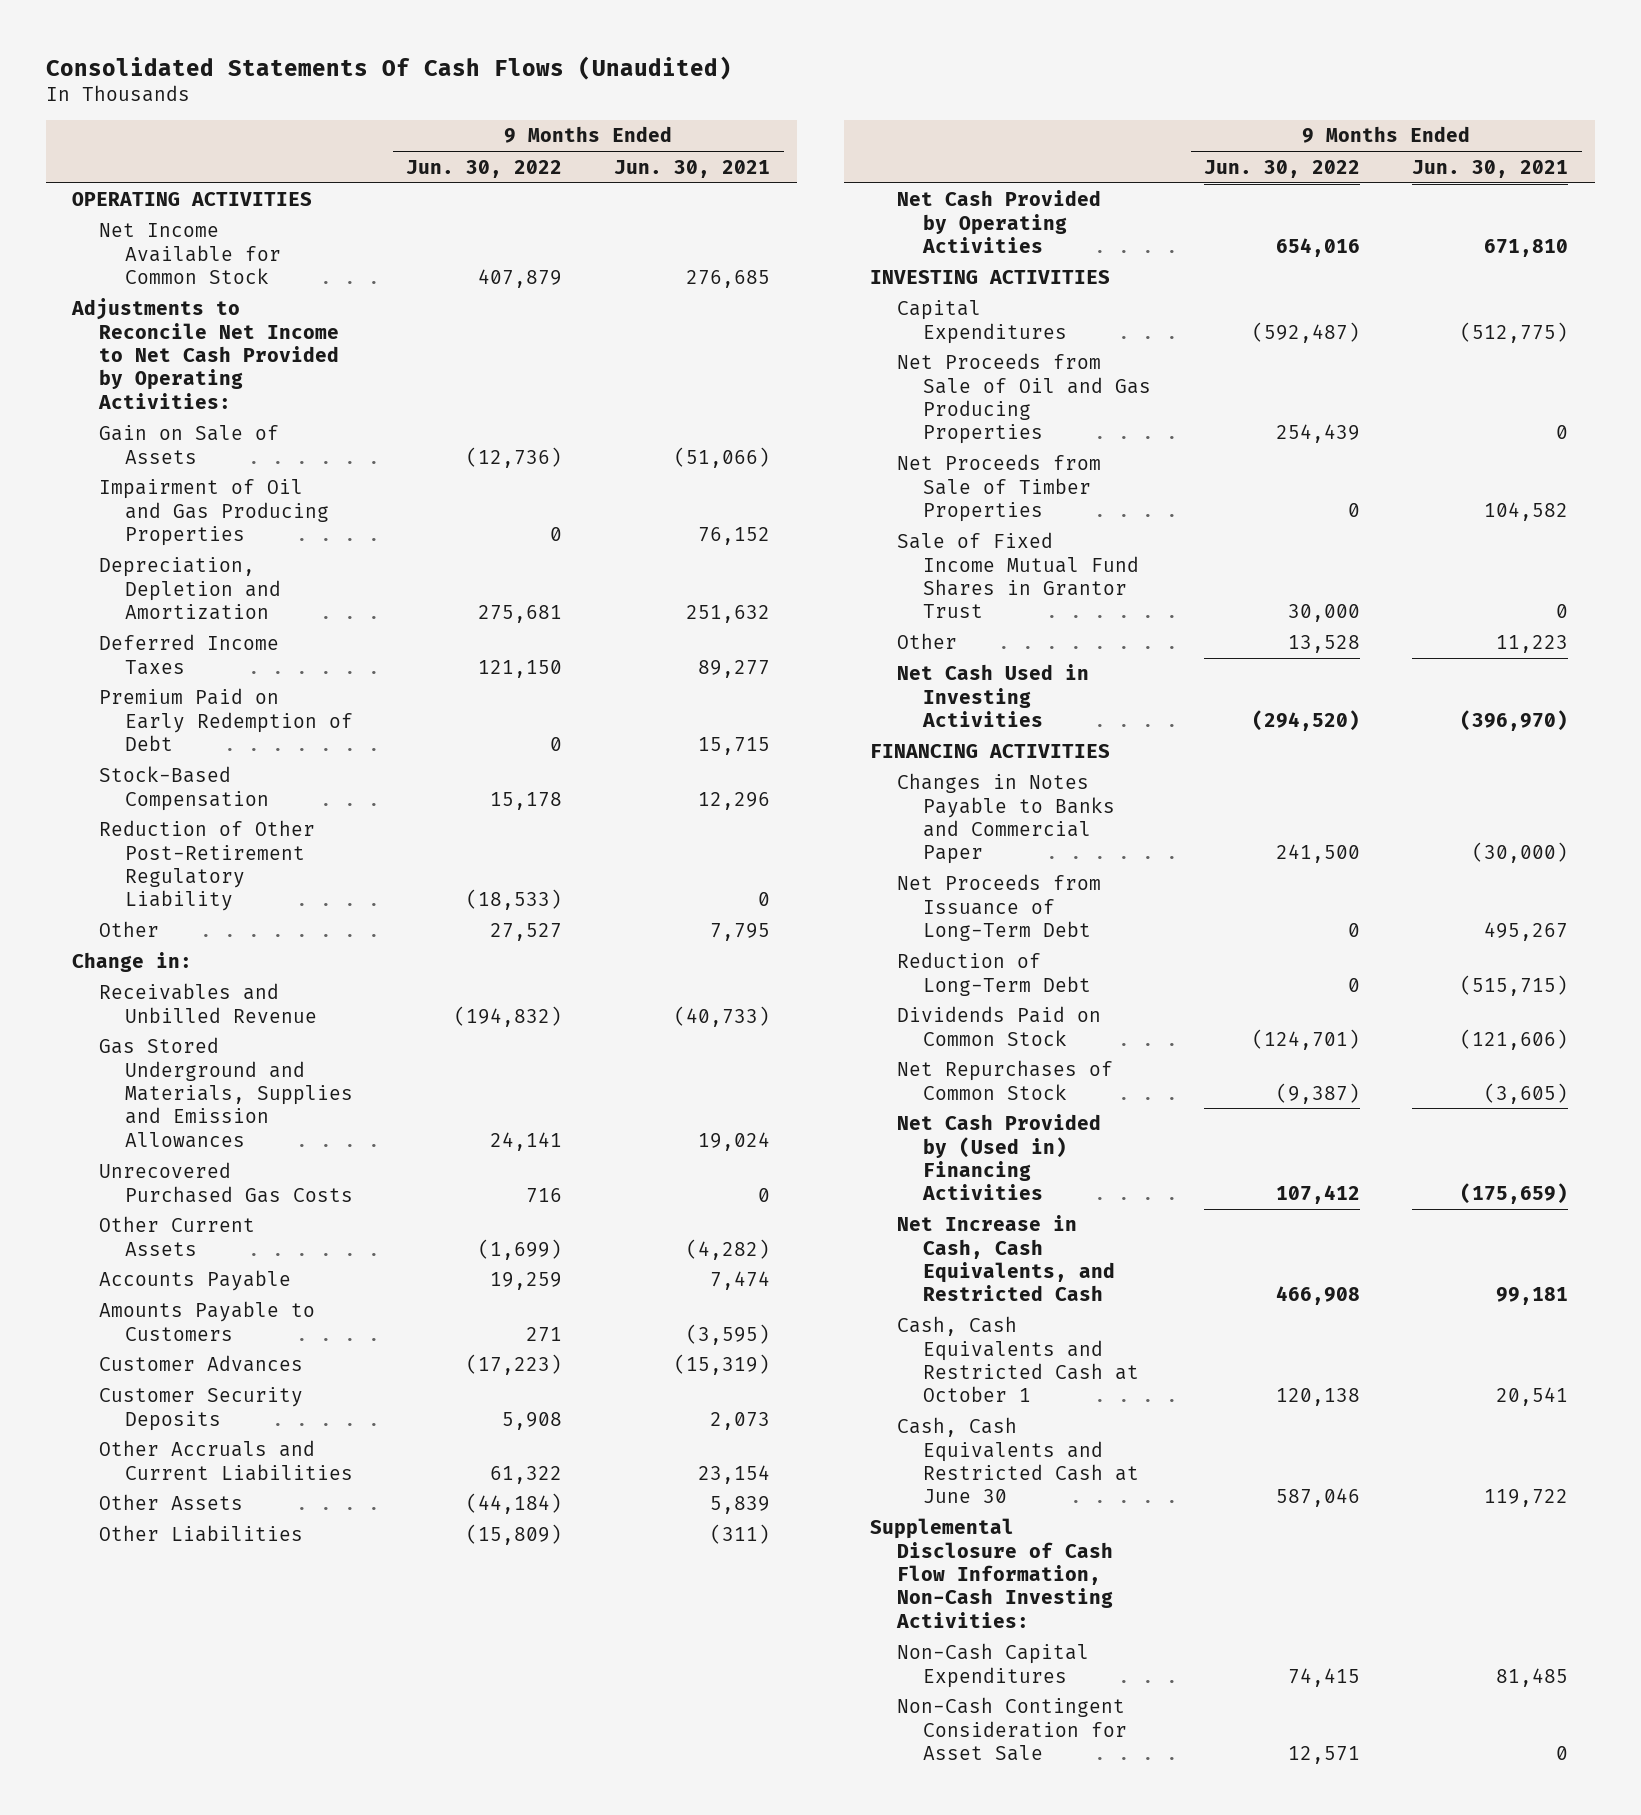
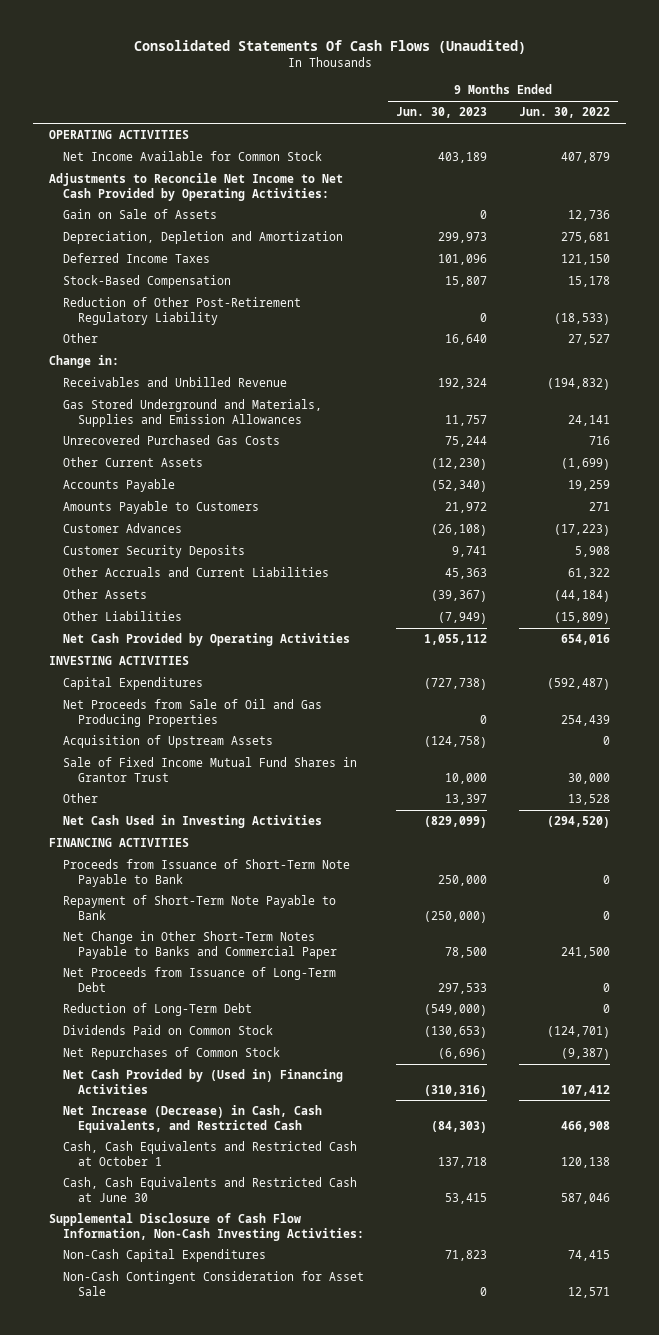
- | 9 Months Ended Jun. 30, 2022 | 9 Months Ended Jun. 30, 2021
+ | 9 Months Ended Jun. 30, 2023 | 9 Months Ended Jun. 30, 2022
- Gain on Sale of Assets | (12,736) | (51,066)
- Impairment of Oil and Gas Producing Properties | 0 | 76,152
+ Gain on Sale of Assets | 0 | 12,736
- Premium Paid on Early Redemption of Debt | 0 | 15,715
- Net Proceeds from Sale of Timber Properties | 0 | 104,582
+ Acquisition of Upstream Assets | (124,758) | 0
- Changes in Notes Payable to Banks and Commercial Paper | 241,500 | (30,000)
+ Proceeds from Issuance of Short-Term Note Payable to Bank | 250,000 | 0
+ Repayment of Short-Term Note Payable to Bank | (250,000) | 0
+ Net Change in Other Short-Term Notes Payable to Banks and Commercial Paper | 78,500 | 241,500
- Net Increase in Cash, Cash Equivalents, and Restricted Cash | 466,908 | 99,181
+ Net Increase (Decrease) in Cash, Cash Equivalents, and Restricted Cash | (84,303) | 466,908

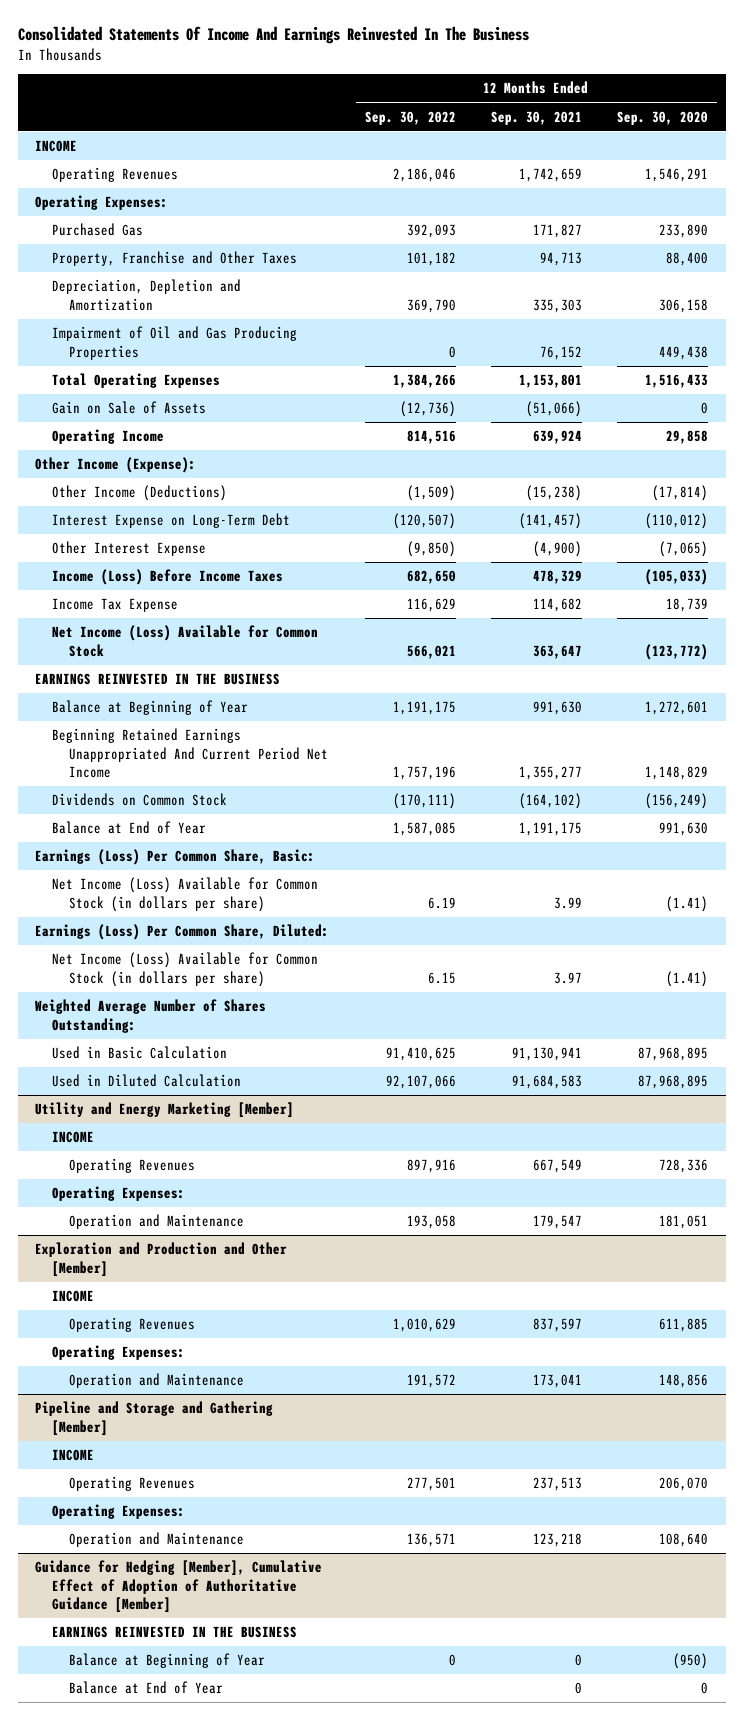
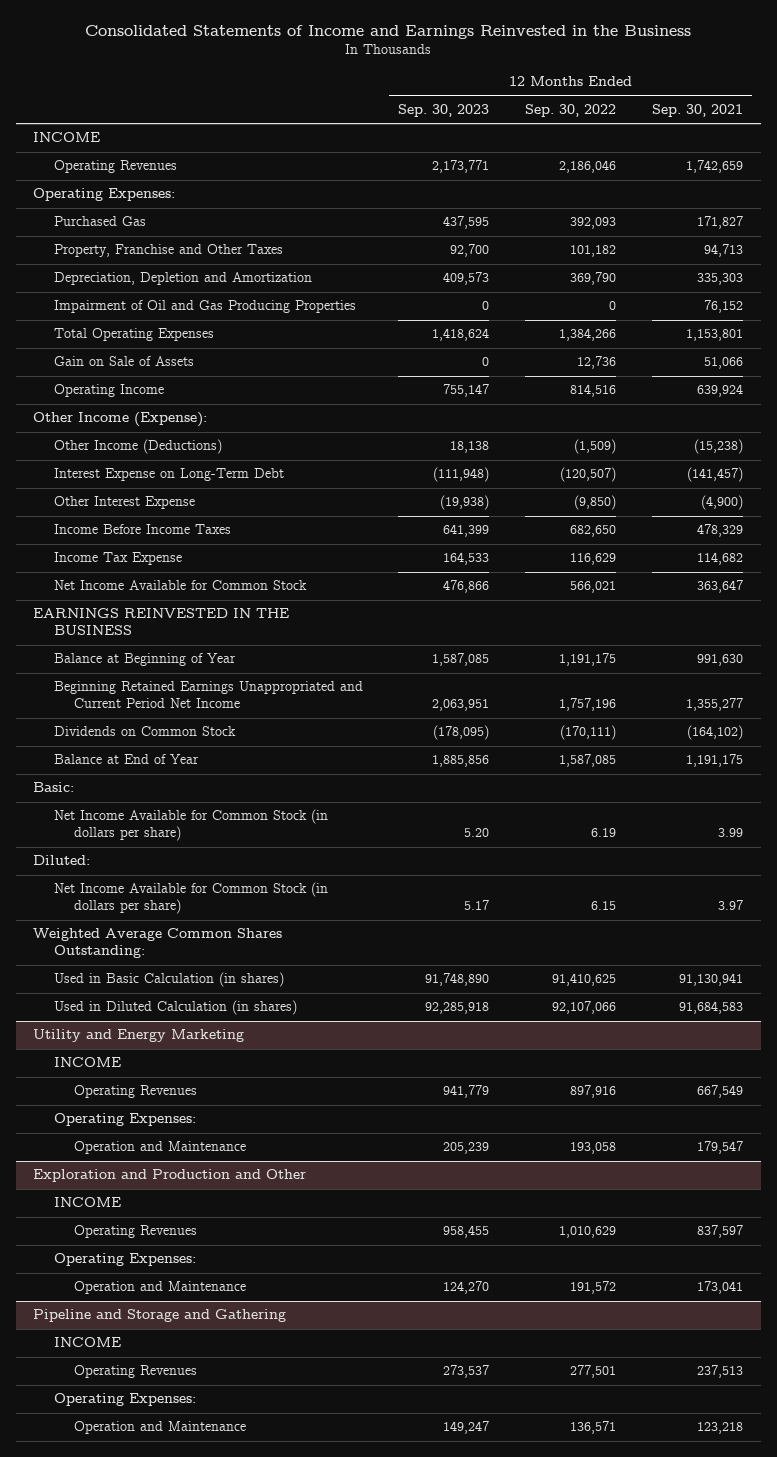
- Consolidated Statements Of Income And Earnings Reinvested In The Business
+ Consolidated Statements of Income and Earnings Reinvested in the Business
- | 12 Months Ended Sep. 30, 2022 | 12 Months Ended Sep. 30, 2021 | 12 Months Ended Sep. 30, 2020
+ | 12 Months Ended Sep. 30, 2023 | 12 Months Ended Sep. 30, 2022 | 12 Months Ended Sep. 30, 2021
- Gain on Sale of Assets | (12,736) | (51,066) | 0
+ Gain on Sale of Assets | 0 | 12,736 | 51,066
- Income (Loss) Before Income Taxes | 682,650 | 478,329 | (105,033)
+ Income Before Income Taxes | 641,399 | 682,650 | 478,329
- Net Income (Loss) Available for Common Stock | 566,021 | 363,647 | (123,772)
+ Net Income Available for Common Stock | 476,866 | 566,021 | 363,647
- Beginning Retained Earnings Unappropriated And Current Period Net Income | 1,757,196 | 1,355,277 | 1,148,829
+ Beginning Retained Earnings Unappropriated and Current Period Net Income | 2,063,951 | 1,757,196 | 1,355,277
- Earnings (Loss) Per Common Share, Basic:
- Net Income (Loss) Available for Common Stock (in dollars per share) | 6.19 | 3.99 | (1.41)
- Earnings (Loss) Per Common Share, Diluted:
- Net Income (Loss) Available for Common Stock (in dollars per share) | 6.15 | 3.97 | (1.41)
- Weighted Average Number of Shares Outstanding:
- Used in Basic Calculation | 91,410,625 | 91,130,941 | 87,968,895
- Used in Diluted Calculation | 92,107,066 | 91,684,583 | 87,968,895
- Utility and Energy Marketing [Member]
+ Basic:
+ Net Income Available for Common Stock (in dollars per share) | 5.20 | 6.19 | 3.99
+ Diluted:
+ Net Income Available for Common Stock (in dollars per share) | 5.17 | 6.15 | 3.97
+ Weighted Average Common Shares Outstanding:
+ Used in Basic Calculation (in shares) | 91,748,890 | 91,410,625 | 91,130,941
+ Used in Diluted Calculation (in shares) | 92,285,918 | 92,107,066 | 91,684,583
+ Utility and Energy Marketing
- Exploration and Production and Other [Member]
+ Exploration and Production and Other
- Pipeline and Storage and Gathering [Member]
+ Pipeline and Storage and Gathering
- Guidance for Hedging [Member], Cumulative Effect of Adoption of Authoritative Guidance [Member]
- EARNINGS REINVESTED IN THE BUSINESS
- Balance at Beginning of Year | 0 | 0 | (950)
- Balance at End of Year | | 0 | 0

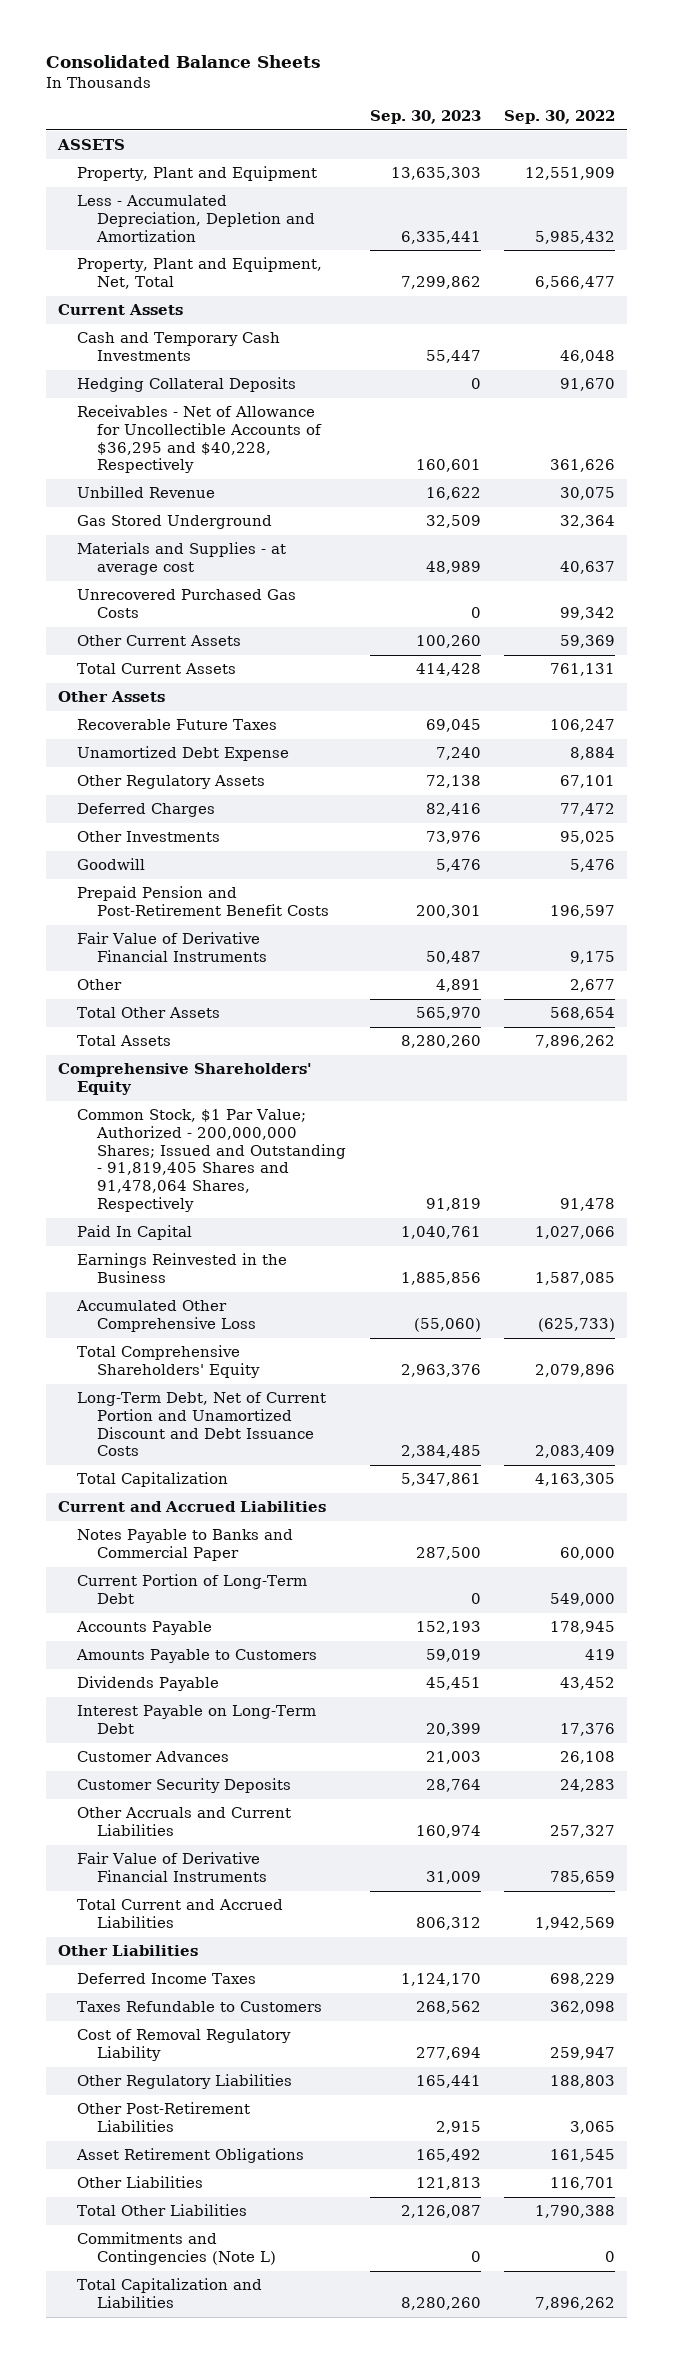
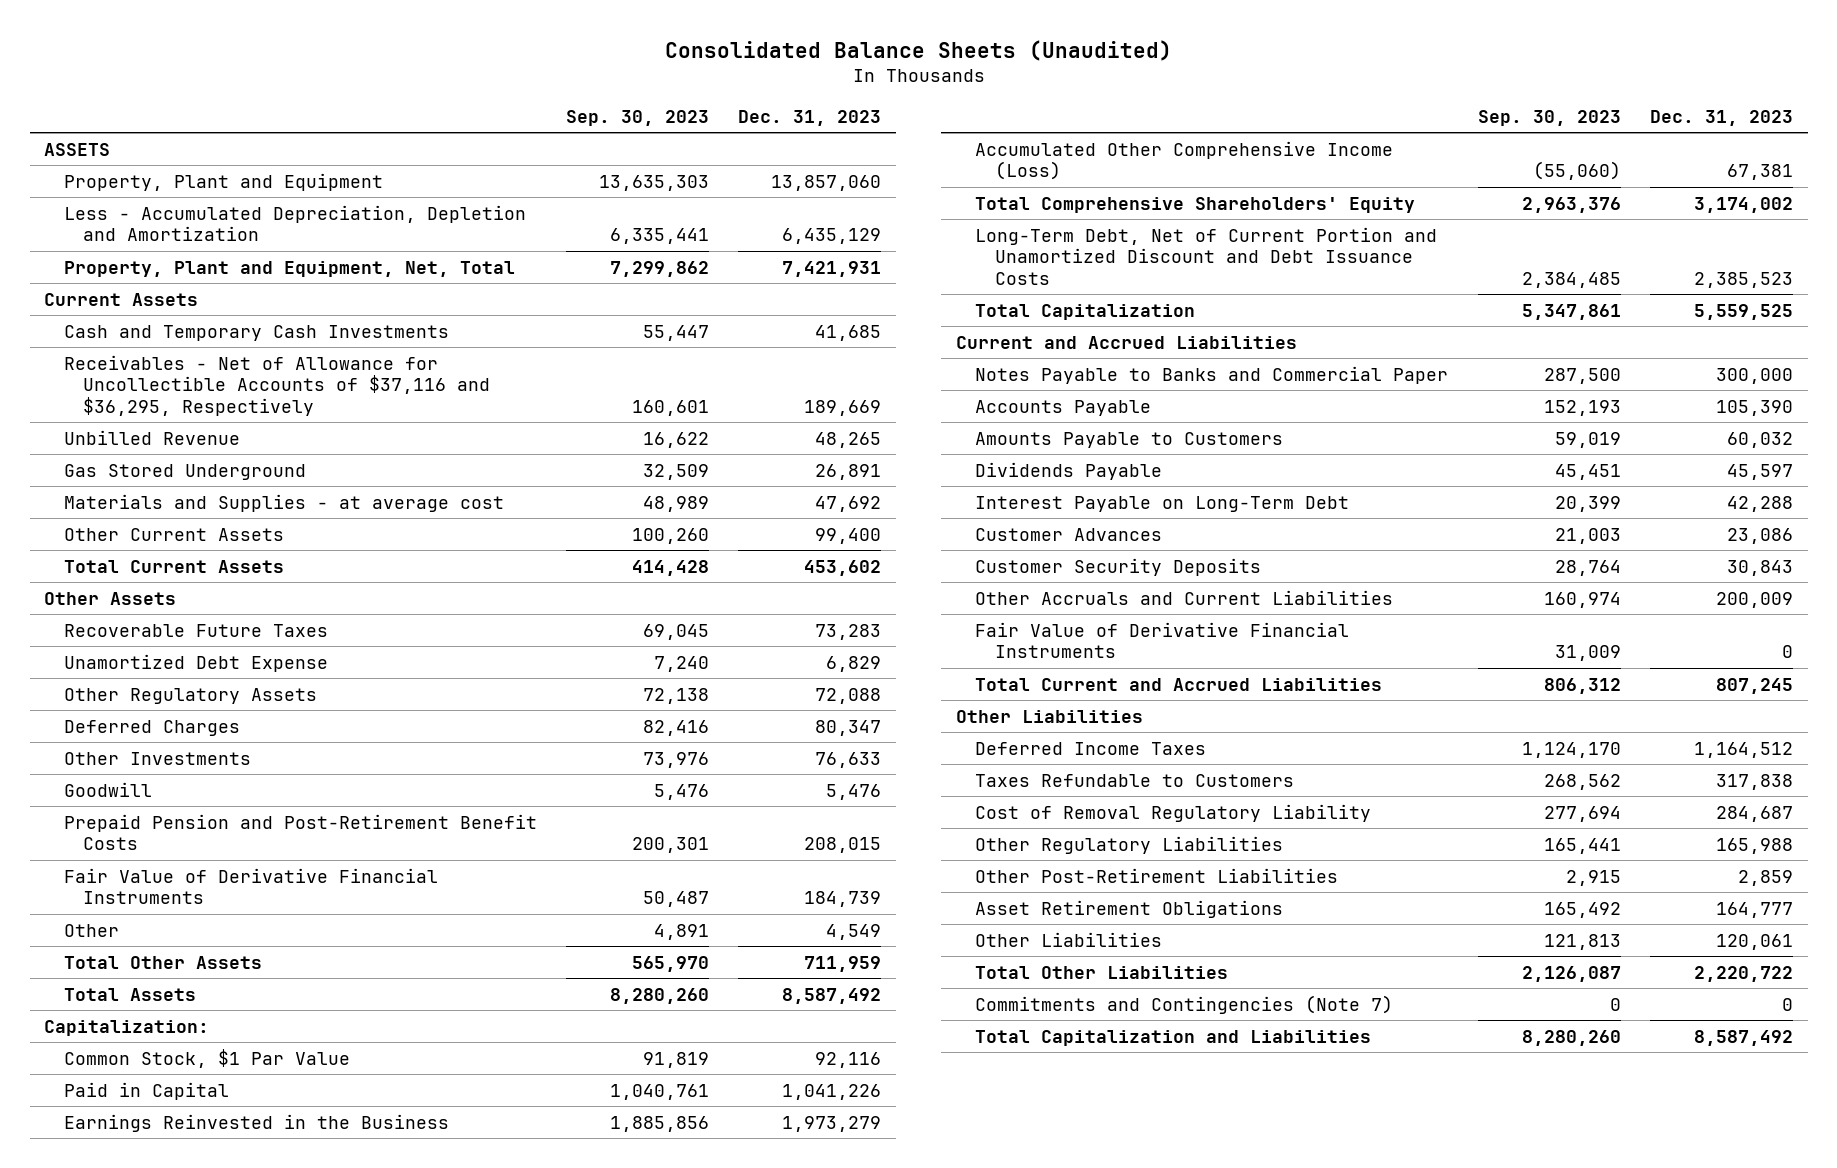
- Consolidated Balance Sheets
+ Consolidated Balance Sheets (Unaudited)
- | Sep. 30, 2023 | Sep. 30, 2022
+ | Sep. 30, 2023 | Dec. 31, 2023
- Hedging Collateral Deposits | 0 | 91,670
- Receivables - Net of Allowance for Uncollectible Accounts of $36,295 and $40,228, Respectively | 160,601 | 361,626
+ Receivables - Net of Allowance for Uncollectible Accounts of $37,116 and $36,295, Respectively | 160,601 | 189,669
- Unrecovered Purchased Gas Costs | 0 | 99,342
- Comprehensive Shareholders' Equity
- Common Stock, $1 Par Value; Authorized - 200,000,000 Shares; Issued and Outstanding - 91,819,405 Shares and 91,478,064 Shares, Respectively | 91,819 | 91,478
- Paid In Capital | 1,040,761 | 1,027,066
+ Capitalization:
+ Common Stock, $1 Par Value | 91,819 | 92,116
+ Paid in Capital | 1,040,761 | 1,041,226
- Accumulated Other Comprehensive Loss | (55,060) | (625,733)
+ Accumulated Other Comprehensive Income (Loss) | (55,060) | 67,381
- Current Portion of Long-Term Debt | 0 | 549,000
- Commitments and Contingencies (Note L) | 0 | 0
+ Commitments and Contingencies (Note 7) | 0 | 0

